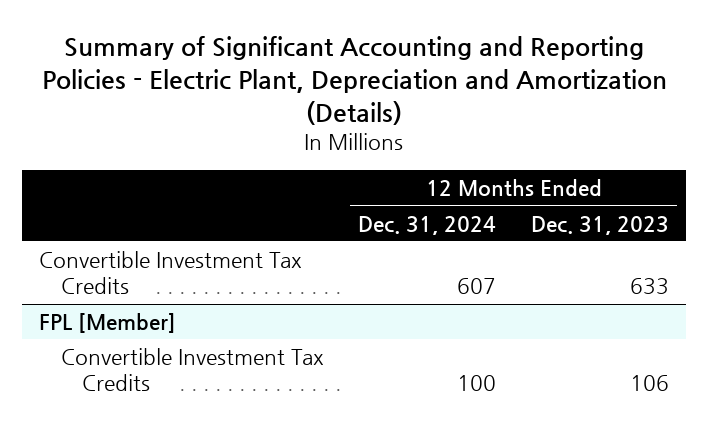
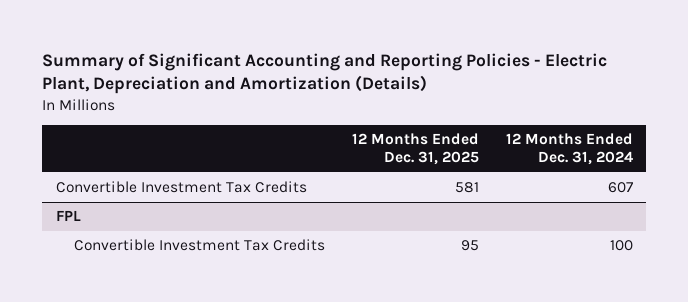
- | 12 Months Ended Dec. 31, 2024 | 12 Months Ended Dec. 31, 2023
+ | 12 Months Ended Dec. 31, 2025 | 12 Months Ended Dec. 31, 2024
- FPL [Member]
+ FPL

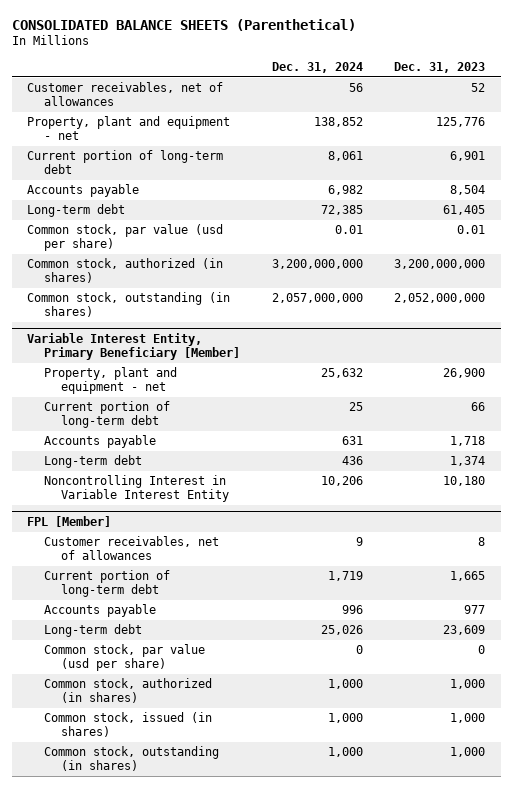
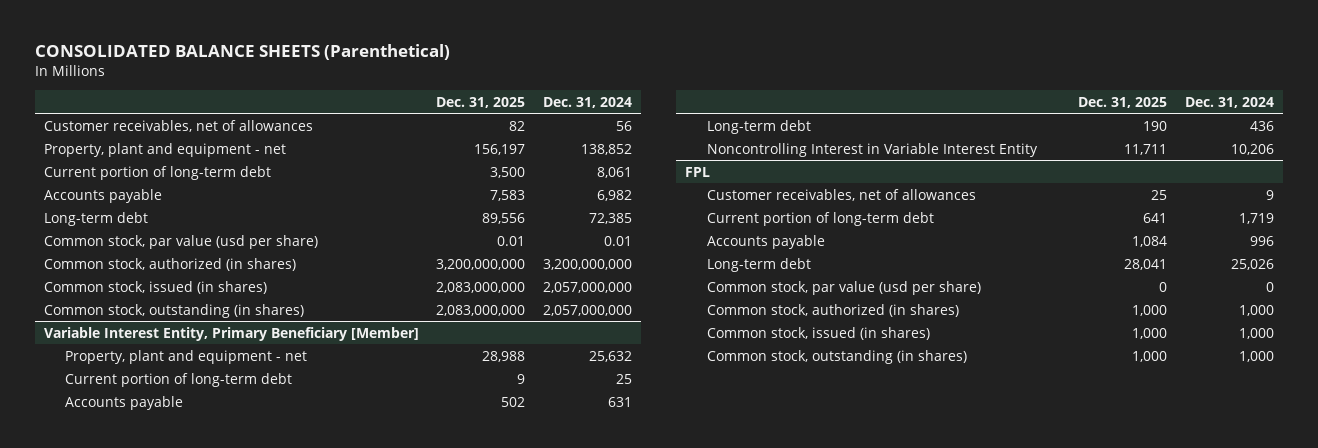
- | Dec. 31, 2024 | Dec. 31, 2023
+ | Dec. 31, 2025 | Dec. 31, 2024
+ Common stock, issued (in shares) | 2,083,000,000 | 2,057,000,000
- FPL [Member]
+ FPL

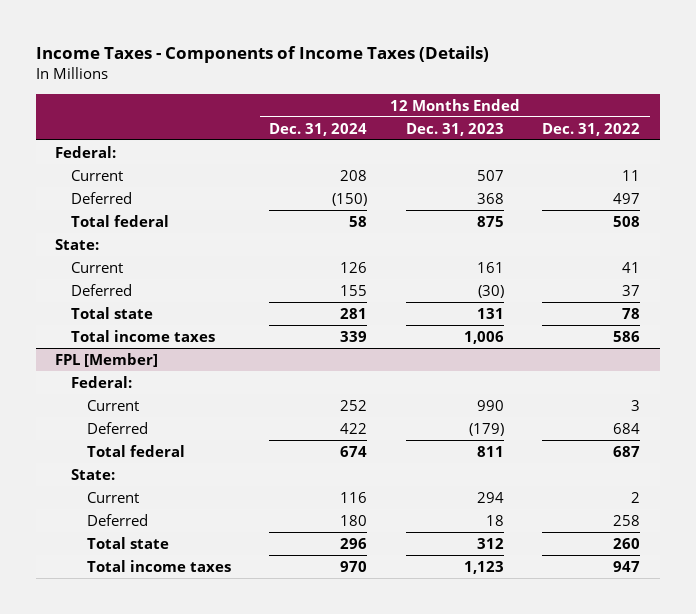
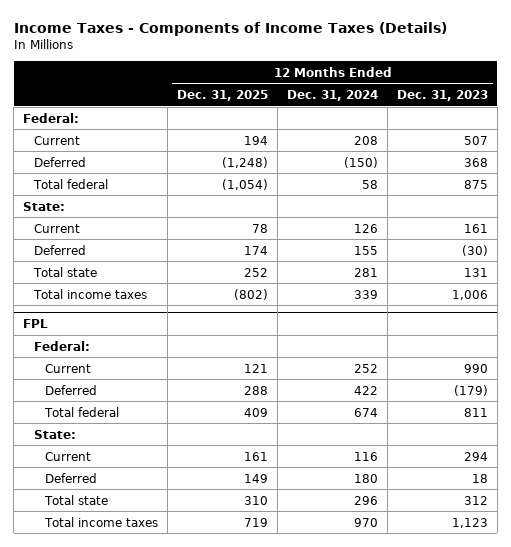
- | 12 Months Ended Dec. 31, 2024 | 12 Months Ended Dec. 31, 2023 | 12 Months Ended Dec. 31, 2022
+ | 12 Months Ended Dec. 31, 2025 | 12 Months Ended Dec. 31, 2024 | 12 Months Ended Dec. 31, 2023
- FPL [Member]
+ FPL

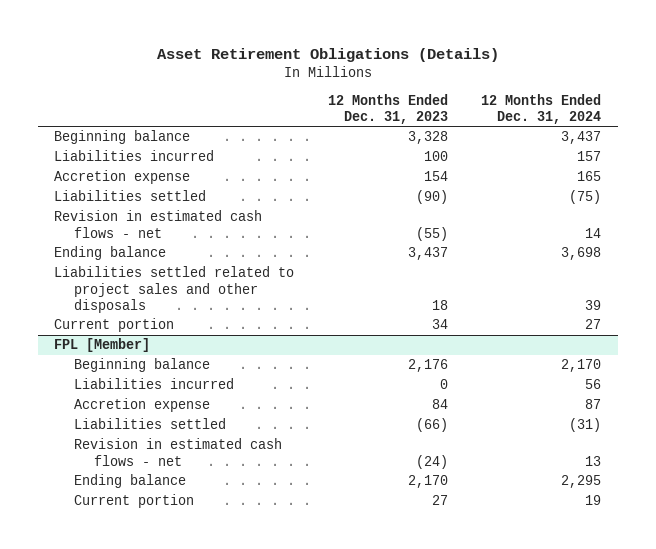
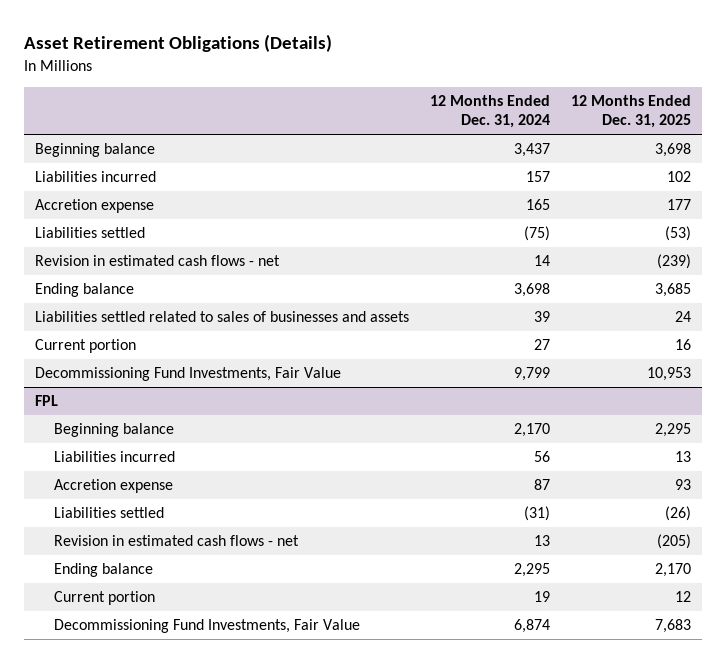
- | 12 Months Ended Dec. 31, 2023 | 12 Months Ended Dec. 31, 2024
+ | 12 Months Ended Dec. 31, 2024 | 12 Months Ended Dec. 31, 2025
- Liabilities settled related to project sales and other disposals | 18 | 39
+ Liabilities settled related to sales of businesses and assets | 39 | 24
- FPL [Member]
+ Decommissioning Fund Investments, Fair Value | 9,799 | 10,953
+ FPL
+ Decommissioning Fund Investments, Fair Value | 6,874 | 7,683

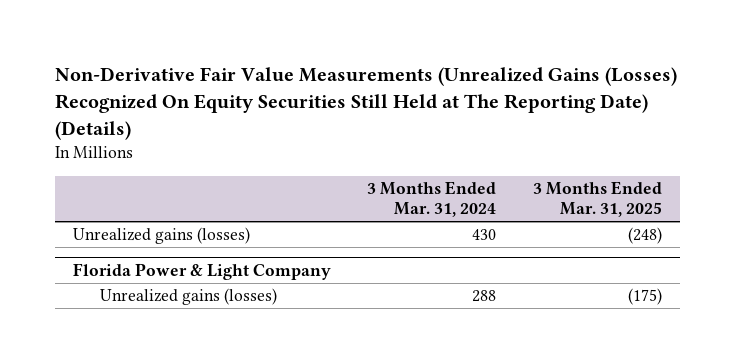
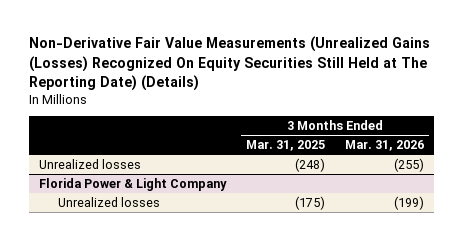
- | 3 Months Ended Mar. 31, 2024 | 3 Months Ended Mar. 31, 2025
+ | 3 Months Ended Mar. 31, 2025 | 3 Months Ended Mar. 31, 2026
- Unrealized gains (losses) | 430 | (248)
+ Unrealized losses | (248) | (255)
@ Florida Power & Light Company
- Unrealized gains (losses) | 288 | (175)
+ Unrealized losses | (175) | (199)

